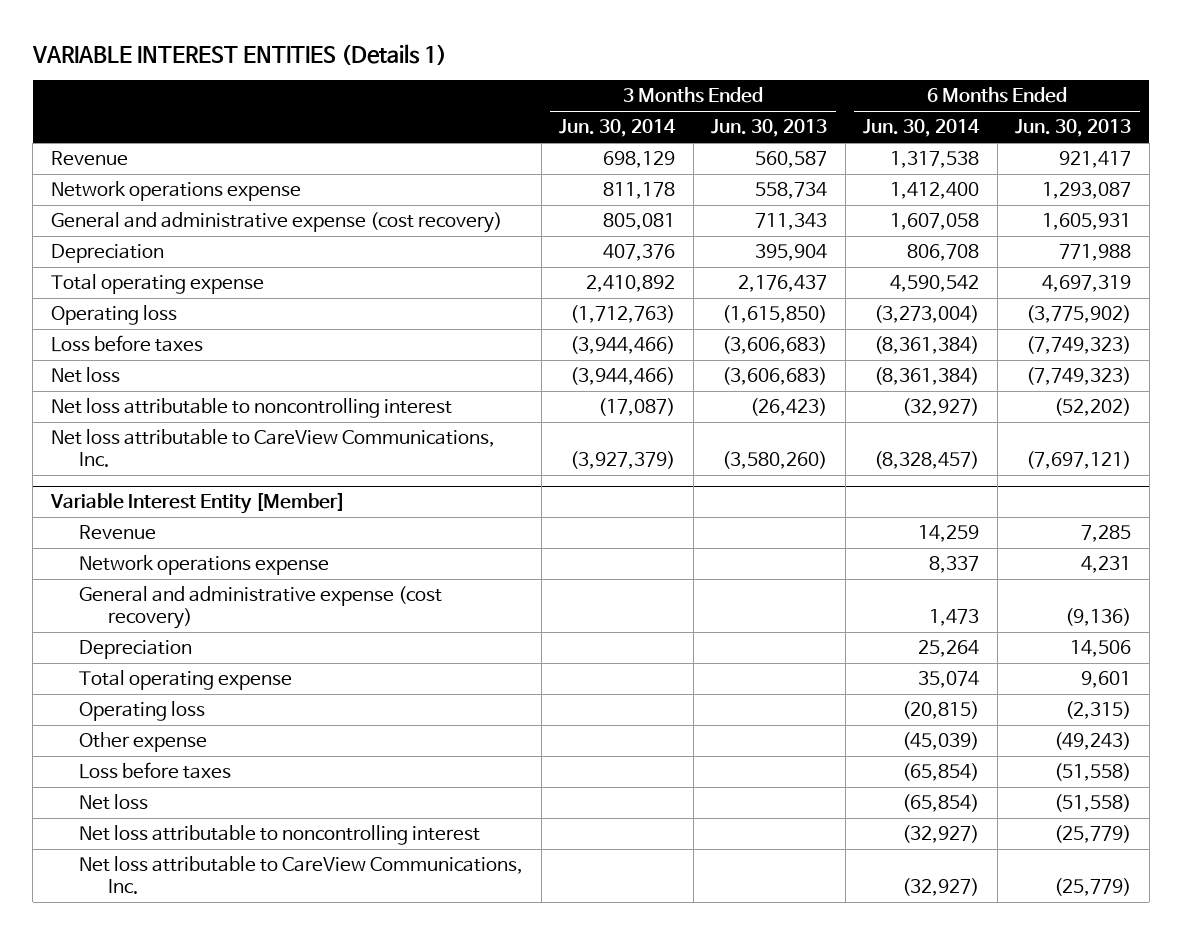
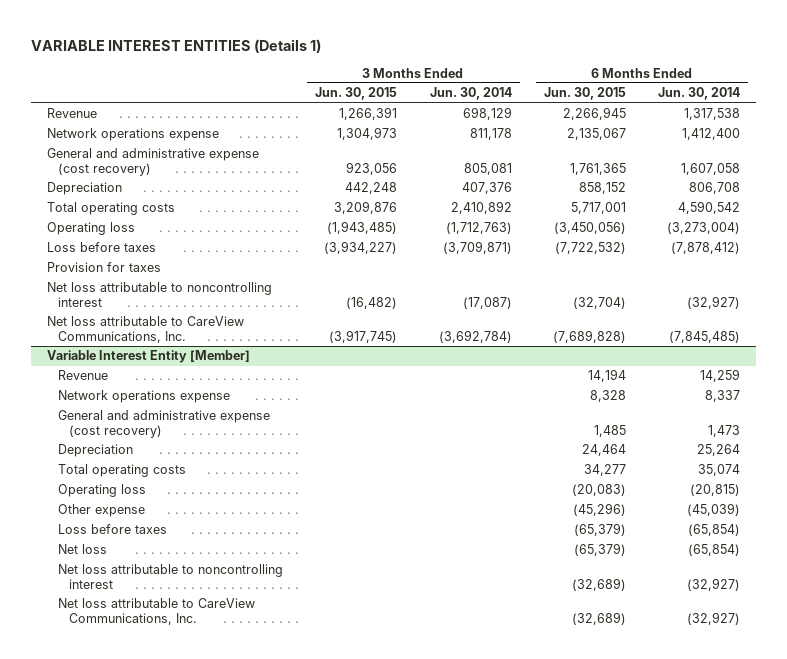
- | 3 Months Ended Jun. 30, 2014 | 3 Months Ended Jun. 30, 2013 | 6 Months Ended Jun. 30, 2014 | 6 Months Ended Jun. 30, 2013
+ | 3 Months Ended Jun. 30, 2015 | 3 Months Ended Jun. 30, 2014 | 6 Months Ended Jun. 30, 2015 | 6 Months Ended Jun. 30, 2014
- Total operating expense | 2,410,892 | 2,176,437 | 4,590,542 | 4,697,319
+ Total operating costs | 3,209,876 | 2,410,892 | 5,717,001 | 4,590,542
- Loss before taxes | (3,944,466) | (3,606,683) | (8,361,384) | (7,749,323)
- Net loss | (3,944,466) | (3,606,683) | (8,361,384) | (7,749,323)
+ Loss before taxes | (3,934,227) | (3,709,871) | (7,722,532) | (7,878,412)
+ Provision for taxes
- Net loss attributable to CareView Communications, Inc. | (3,927,379) | (3,580,260) | (8,328,457) | (7,697,121)
+ Net loss attributable to CareView Communications, Inc. | (3,917,745) | (3,692,784) | (7,689,828) | (7,845,485)
@ Variable Interest Entity [Member]
- Total operating expense | | | 35,074 | 9,601
+ Total operating costs | | | 34,277 | 35,074

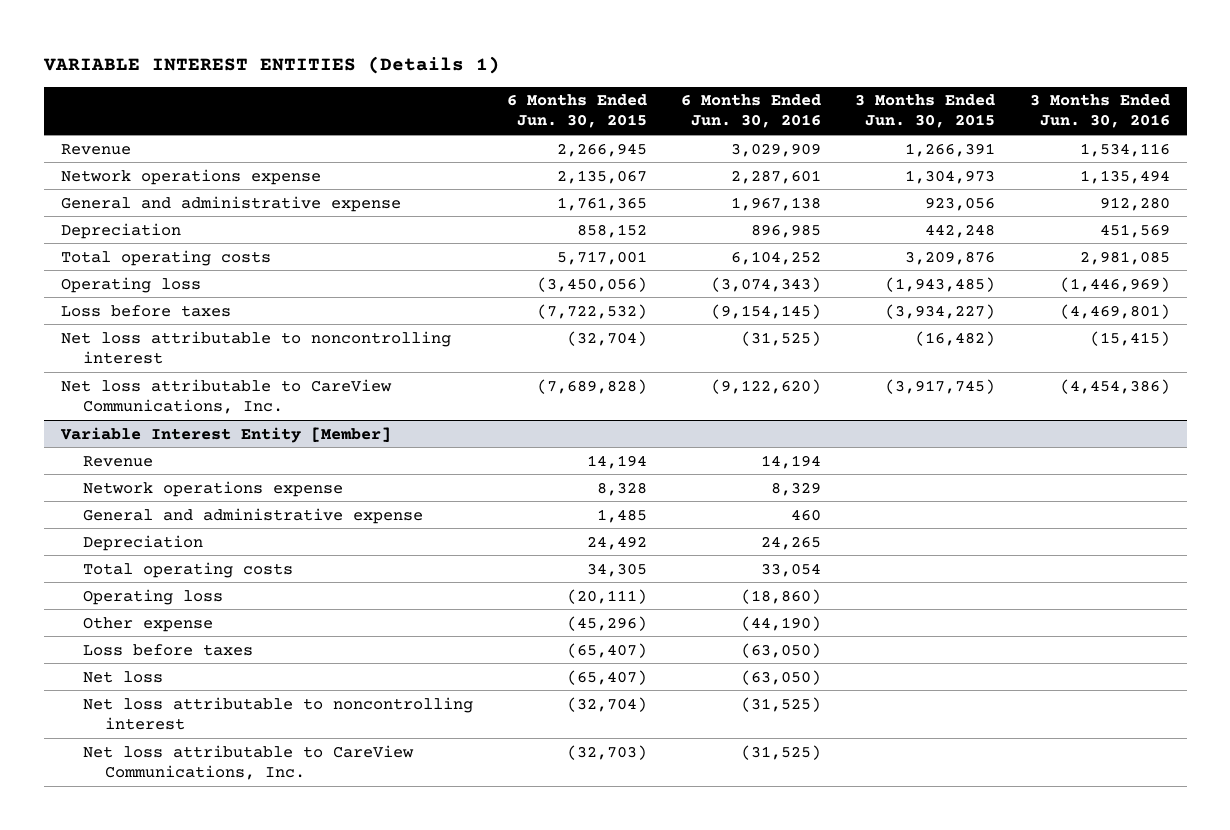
- | 3 Months Ended Jun. 30, 2015 | 3 Months Ended Jun. 30, 2014 | 6 Months Ended Jun. 30, 2015 | 6 Months Ended Jun. 30, 2014
+ | 6 Months Ended Jun. 30, 2015 | 6 Months Ended Jun. 30, 2016 | 3 Months Ended Jun. 30, 2015 | 3 Months Ended Jun. 30, 2016
- General and administrative expense (cost recovery) | 923,056 | 805,081 | 1,761,365 | 1,607,058
+ General and administrative expense | 1,761,365 | 1,967,138 | 923,056 | 912,280
- Provision for taxes
@ Variable Interest Entity [Member]
- General and administrative expense (cost recovery) | | | 1,485 | 1,473
- Depreciation | | | 24,464 | 25,264
- Total operating costs | | | 34,277 | 35,074
- Operating loss | | | (20,083) | (20,815)
+ General and administrative expense | 1,485 | 460 | |
+ Depreciation | 24,492 | 24,265 | |
+ Total operating costs | 34,305 | 33,054 | |
+ Operating loss | (20,111) | (18,860) | |
- Loss before taxes | | | (65,379) | (65,854)
- Net loss | | | (65,379) | (65,854)
- Net loss attributable to noncontrolling interest | | | (32,689) | (32,927)
- Net loss attributable to CareView Communications, Inc. | | | (32,689) | (32,927)
+ Loss before taxes | (65,407) | (63,050) | |
+ Net loss | (65,407) | (63,050) | |
+ Net loss attributable to noncontrolling interest | (32,704) | (31,525) | |
+ Net loss attributable to CareView Communications, Inc. | (32,703) | (31,525) | |

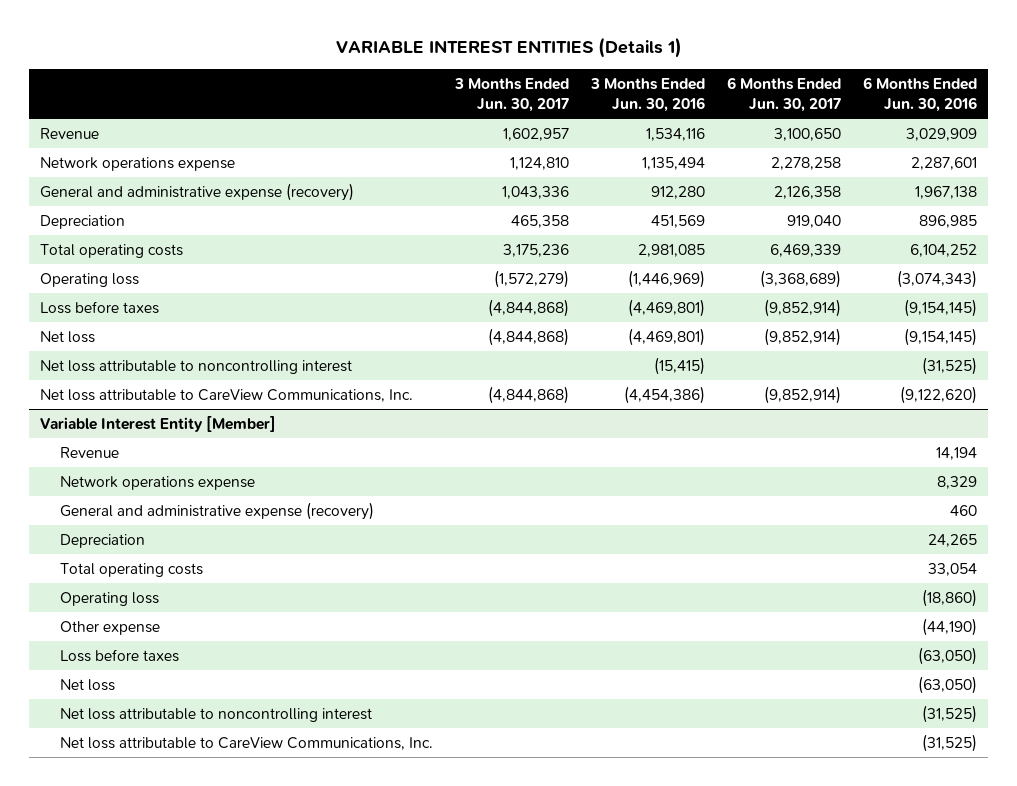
- | 6 Months Ended Jun. 30, 2015 | 6 Months Ended Jun. 30, 2016 | 3 Months Ended Jun. 30, 2015 | 3 Months Ended Jun. 30, 2016
+ | 3 Months Ended Jun. 30, 2017 | 3 Months Ended Jun. 30, 2016 | 6 Months Ended Jun. 30, 2017 | 6 Months Ended Jun. 30, 2016
- General and administrative expense | 1,761,365 | 1,967,138 | 923,056 | 912,280
+ General and administrative expense (recovery) | 1,043,336 | 912,280 | 2,126,358 | 1,967,138
+ Net loss | (4,844,868) | (4,469,801) | (9,852,914) | (9,154,145)
@ Variable Interest Entity [Member]
- General and administrative expense | 1,485 | 460 | |
+ General and administrative expense (recovery) | | | | 460

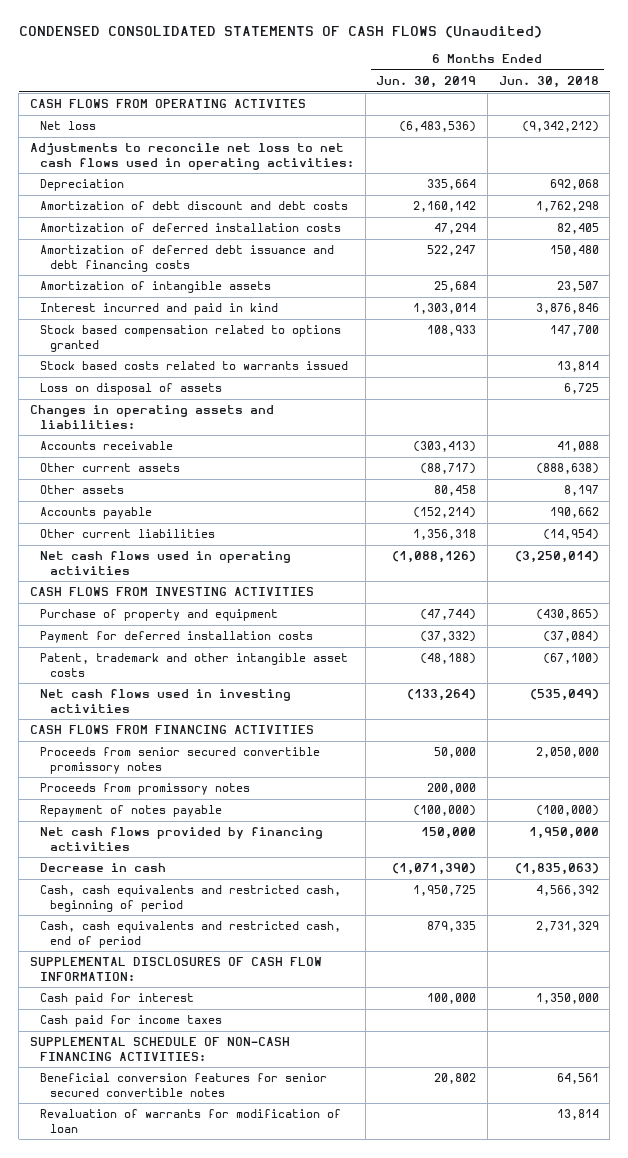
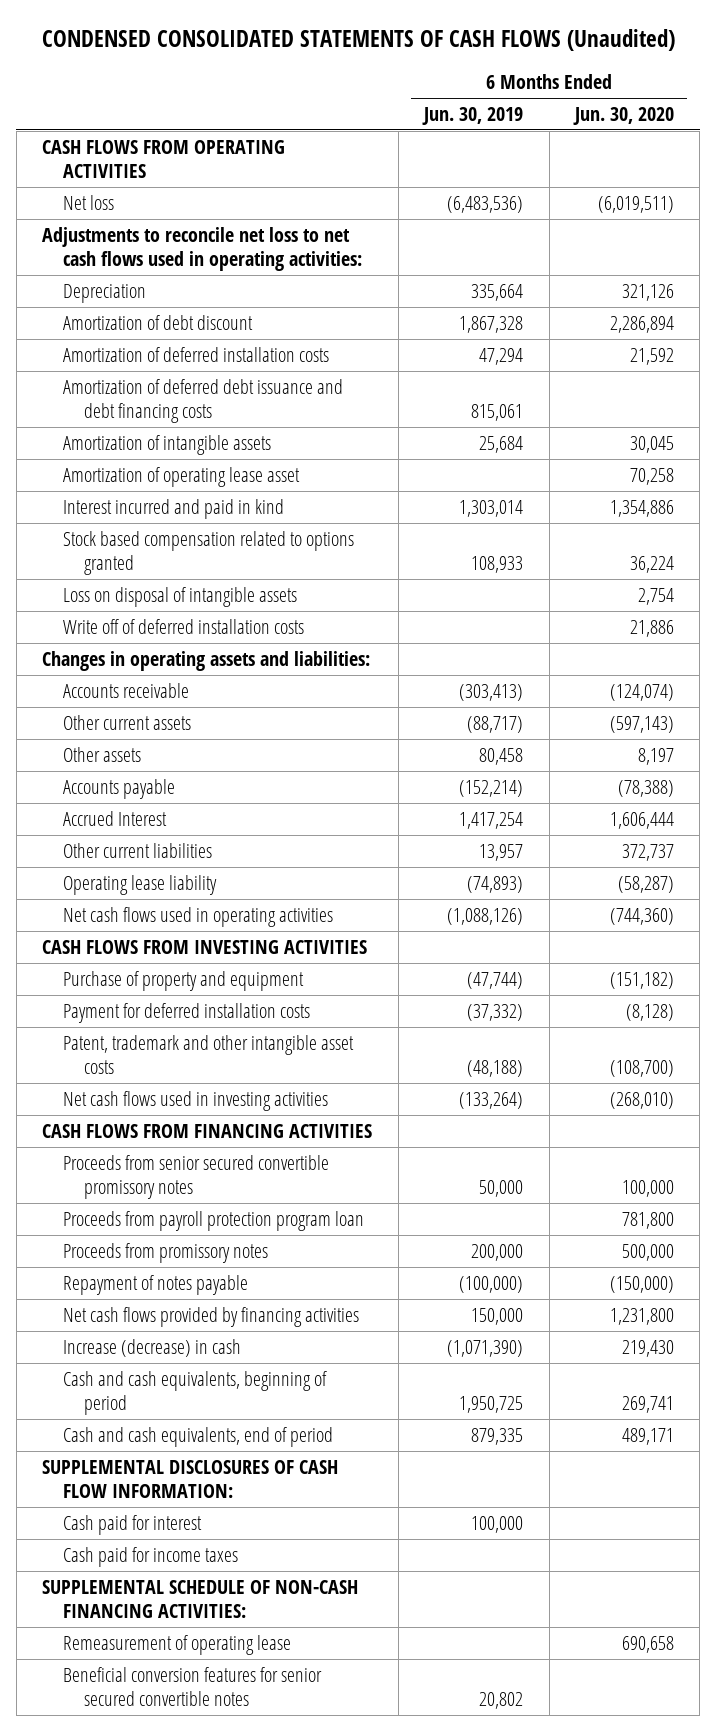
- | 6 Months Ended Jun. 30, 2019 | 6 Months Ended Jun. 30, 2018
+ | 6 Months Ended Jun. 30, 2019 | 6 Months Ended Jun. 30, 2020
- CASH FLOWS FROM OPERATING ACTIVITES
+ CASH FLOWS FROM OPERATING ACTIVITIES
- Amortization of debt discount and debt costs | 2,160,142 | 1,762,298
+ Amortization of debt discount | 1,867,328 | 2,286,894
- Amortization of deferred debt issuance and debt financing costs | 522,247 | 150,480
+ Amortization of deferred debt issuance and debt financing costs | 815,061 |
+ Amortization of operating lease asset | | 70,258
- Stock based costs related to warrants issued | | 13,814
- Loss on disposal of assets | | 6,725
+ Loss on disposal of intangible assets | | 2,754
+ Write off of deferred installation costs | | 21,886
- Other current liabilities | 1,356,318 | (14,954)
+ Accrued Interest | 1,417,254 | 1,606,444
+ Other current liabilities | 13,957 | 372,737
+ Operating lease liability | (74,893) | (58,287)
+ Proceeds from payroll protection program loan | | 781,800
- Decrease in cash | (1,071,390) | (1,835,063)
- Cash, cash equivalents and restricted cash, beginning of period | 1,950,725 | 4,566,392
- Cash, cash equivalents and restricted cash, end of period | 879,335 | 2,731,329
+ Increase (decrease) in cash | (1,071,390) | 219,430
+ Cash and cash equivalents, beginning of period | 1,950,725 | 269,741
+ Cash and cash equivalents, end of period | 879,335 | 489,171
+ Remeasurement of operating lease | | 690,658
- Revaluation of warrants for modification of loan | | 13,814

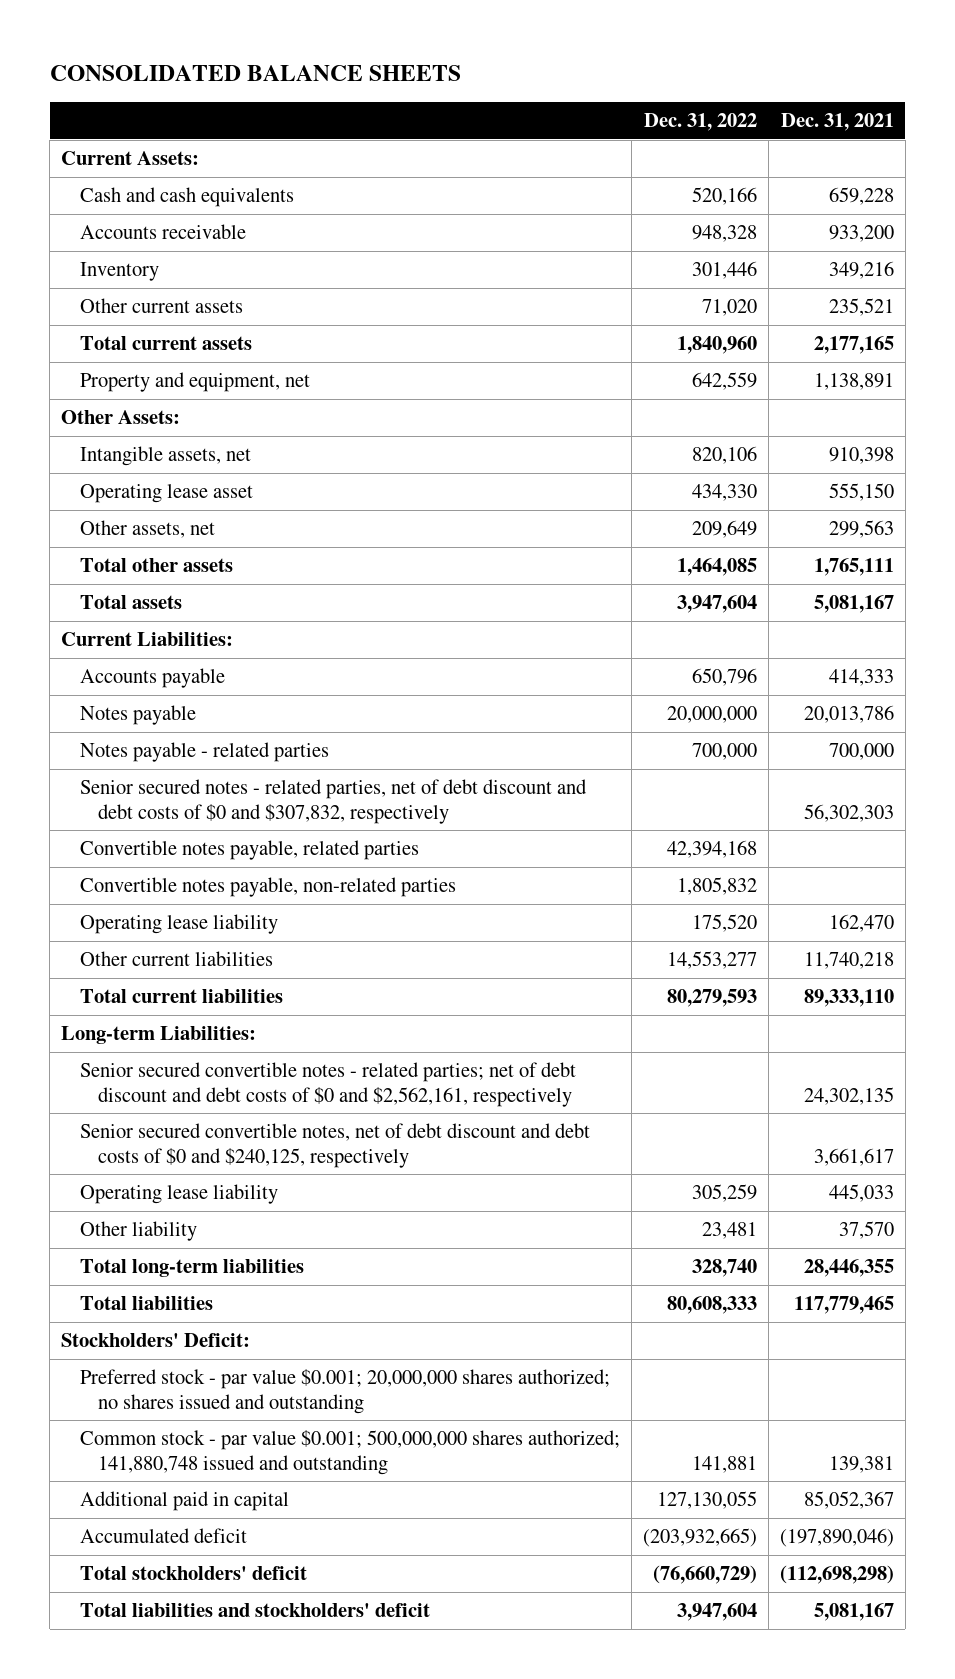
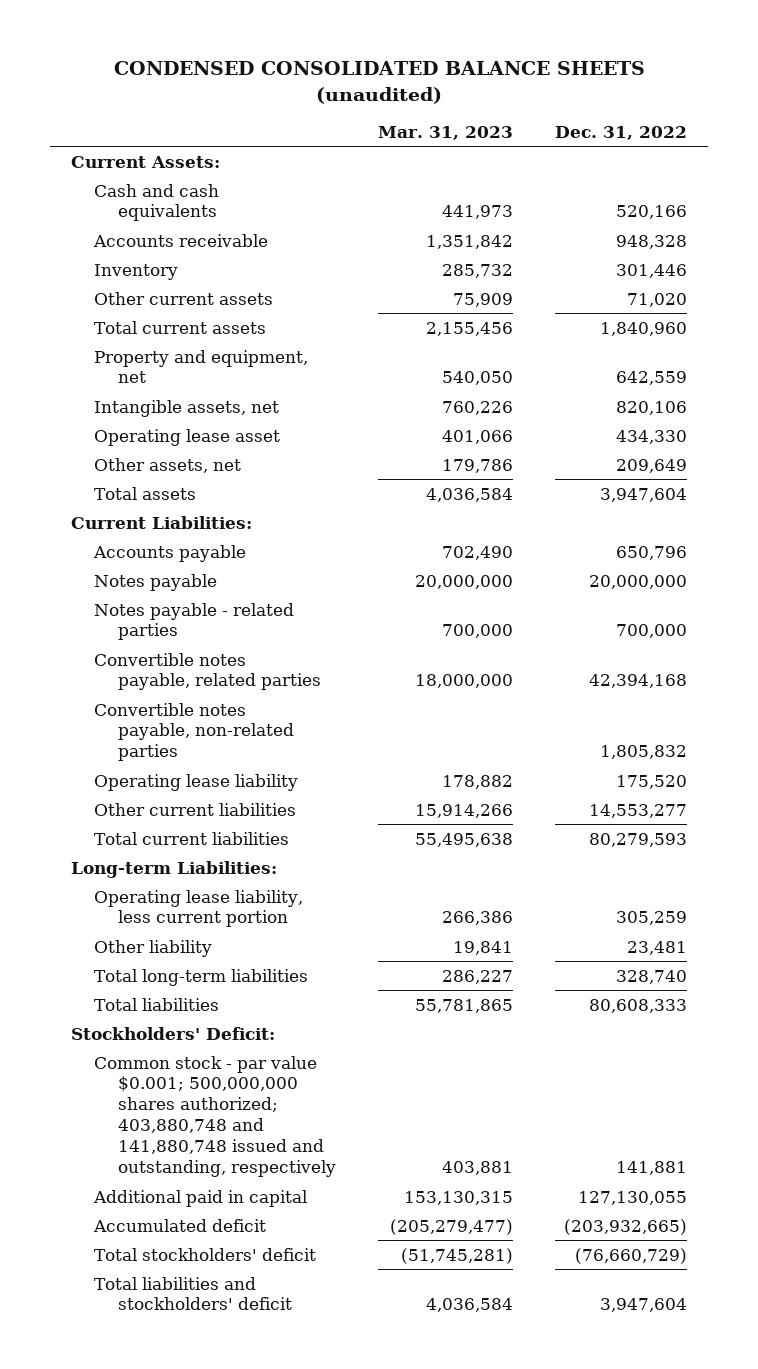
- CONSOLIDATED BALANCE SHEETS
+ CONDENSED CONSOLIDATED BALANCE SHEETS (unaudited)
- | Dec. 31, 2022 | Dec. 31, 2021
+ | Mar. 31, 2023 | Dec. 31, 2022
- Other Assets:
- Total other assets | 1,464,085 | 1,765,111
- Senior secured notes - related parties, net of debt discount and debt costs of $0 and $307,832, respectively | | 56,302,303
- Senior secured convertible notes - related parties; net of debt discount and debt costs of $0 and $2,562,161, respectively | | 24,302,135
- Senior secured convertible notes, net of debt discount and debt costs of $0 and $240,125, respectively | | 3,661,617
- Operating lease liability | 305,259 | 445,033
+ Operating lease liability, less current portion | 266,386 | 305,259
- Preferred stock - par value $0.001; 20,000,000 shares authorized; no shares issued and outstanding
- Common stock - par value $0.001; 500,000,000 shares authorized; 141,880,748 issued and outstanding | 141,881 | 139,381
+ Common stock - par value $0.001; 500,000,000 shares authorized; 403,880,748 and 141,880,748 issued and outstanding, respectively | 403,881 | 141,881

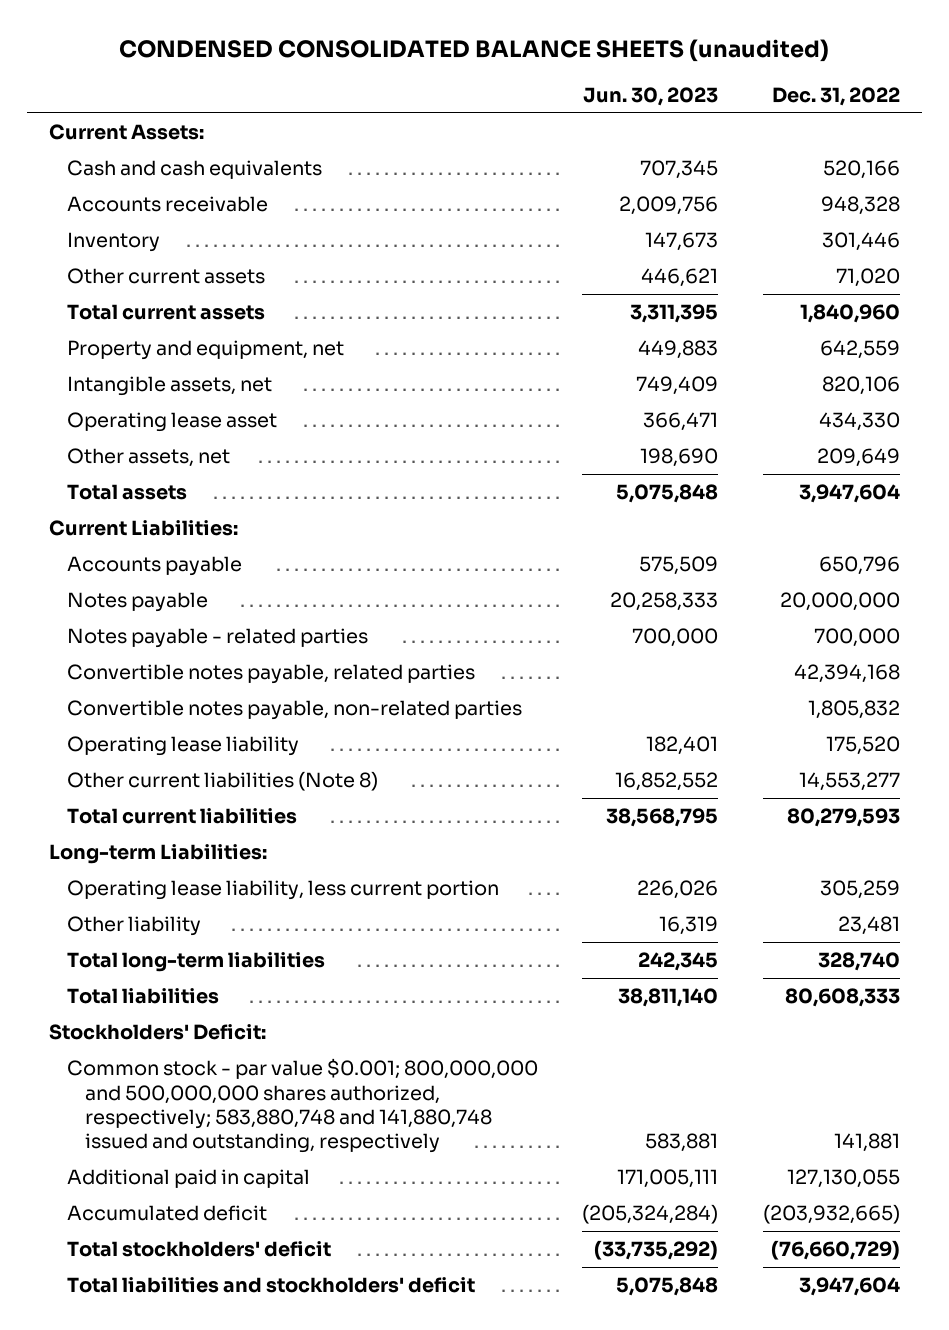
- | Mar. 31, 2023 | Dec. 31, 2022
+ | Jun. 30, 2023 | Dec. 31, 2022
- Other current liabilities | 15,914,266 | 14,553,277
+ Other current liabilities (Note 8) | 16,852,552 | 14,553,277
- Common stock - par value $0.001; 500,000,000 shares authorized; 403,880,748 and 141,880,748 issued and outstanding, respectively | 403,881 | 141,881
+ Common stock - par value $0.001; 800,000,000 and 500,000,000 shares authorized, respectively; 583,880,748 and 141,880,748 issued and outstanding, respectively | 583,881 | 141,881

